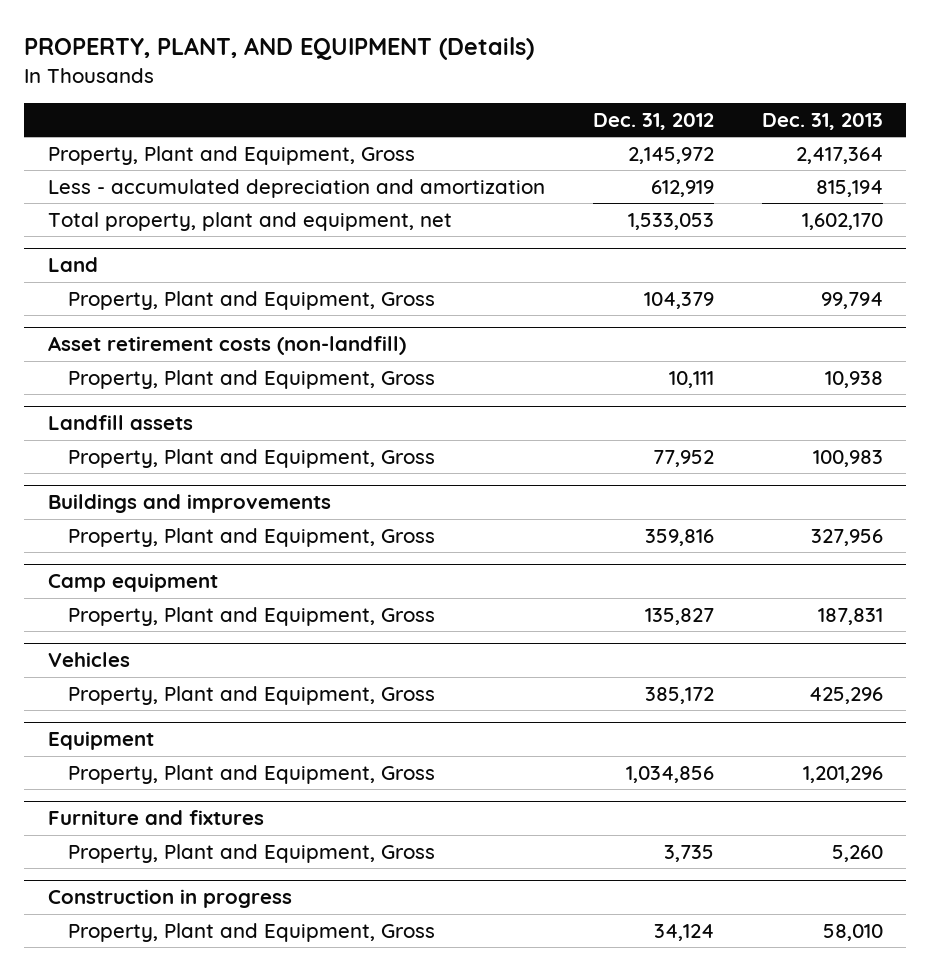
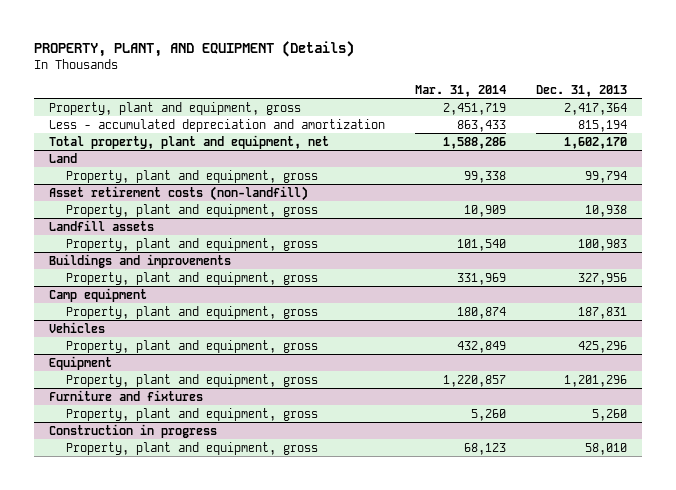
- | Dec. 31, 2012 | Dec. 31, 2013
+ | Mar. 31, 2014 | Dec. 31, 2013
- Property, Plant and Equipment, Gross | 2,145,972 | 2,417,364
+ Property, plant and equipment, gross | 2,451,719 | 2,417,364
@ Land
- Property, Plant and Equipment, Gross | 104,379 | 99,794
+ Property, plant and equipment, gross | 99,338 | 99,794
@ Asset retirement costs (non-landfill)
- Property, Plant and Equipment, Gross | 10,111 | 10,938
+ Property, plant and equipment, gross | 10,909 | 10,938
@ Landfill assets
- Property, Plant and Equipment, Gross | 77,952 | 100,983
+ Property, plant and equipment, gross | 101,540 | 100,983
@ Buildings and improvements
- Property, Plant and Equipment, Gross | 359,816 | 327,956
+ Property, plant and equipment, gross | 331,969 | 327,956
@ Camp equipment
- Property, Plant and Equipment, Gross | 135,827 | 187,831
+ Property, plant and equipment, gross | 180,874 | 187,831
@ Vehicles
- Property, Plant and Equipment, Gross | 385,172 | 425,296
+ Property, plant and equipment, gross | 432,849 | 425,296
@ Equipment
- Property, Plant and Equipment, Gross | 1,034,856 | 1,201,296
+ Property, plant and equipment, gross | 1,220,857 | 1,201,296
@ Furniture and fixtures
- Property, Plant and Equipment, Gross | 3,735 | 5,260
+ Property, plant and equipment, gross | 5,260 | 5,260
@ Construction in progress
- Property, Plant and Equipment, Gross | 34,124 | 58,010
+ Property, plant and equipment, gross | 68,123 | 58,010

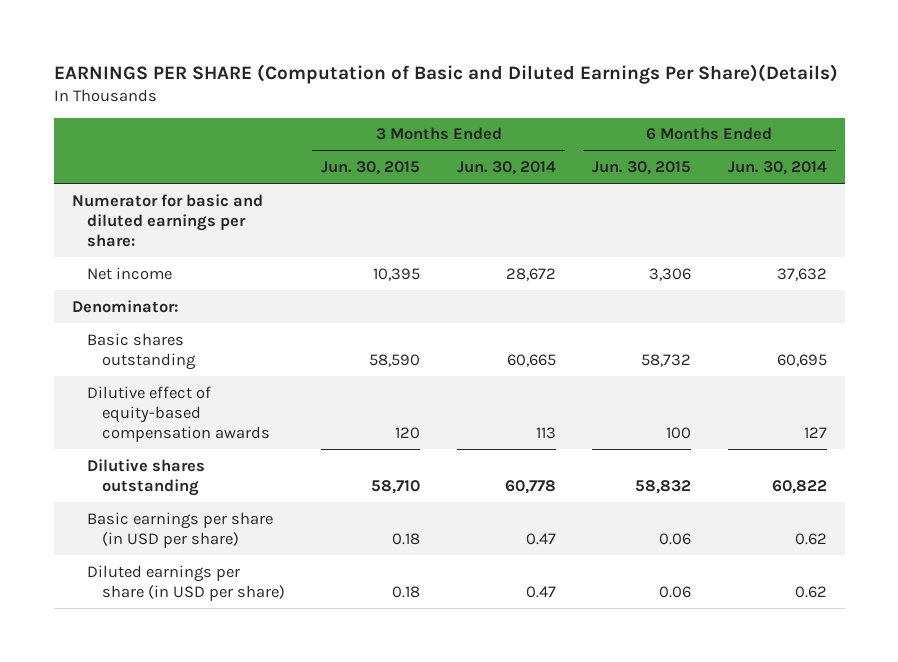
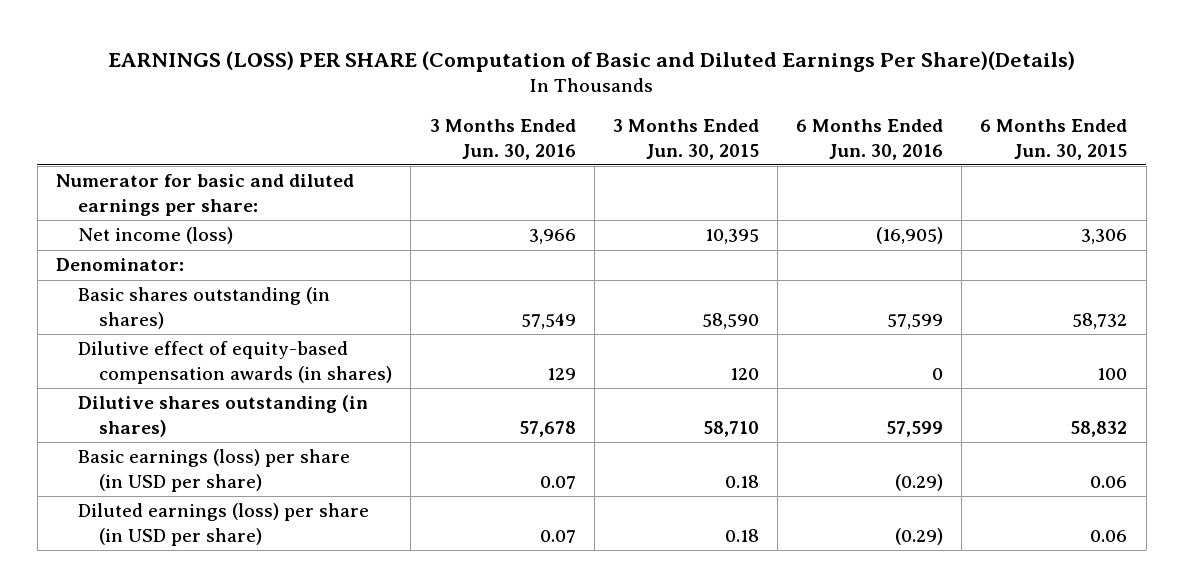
- EARNINGS PER SHARE (Computation of Basic and Diluted Earnings Per Share)(Details)
+ EARNINGS (LOSS) PER SHARE (Computation of Basic and Diluted Earnings Per Share)(Details)
- | 3 Months Ended Jun. 30, 2015 | 3 Months Ended Jun. 30, 2014 | 6 Months Ended Jun. 30, 2015 | 6 Months Ended Jun. 30, 2014
+ | 3 Months Ended Jun. 30, 2016 | 3 Months Ended Jun. 30, 2015 | 6 Months Ended Jun. 30, 2016 | 6 Months Ended Jun. 30, 2015
- Net income | 10,395 | 28,672 | 3,306 | 37,632
+ Net income (loss) | 3,966 | 10,395 | (16,905) | 3,306
- Basic shares outstanding | 58,590 | 60,665 | 58,732 | 60,695
- Dilutive effect of equity-based compensation awards | 120 | 113 | 100 | 127
- Dilutive shares outstanding | 58,710 | 60,778 | 58,832 | 60,822
- Basic earnings per share (in USD per share) | 0.18 | 0.47 | 0.06 | 0.62
- Diluted earnings per share (in USD per share) | 0.18 | 0.47 | 0.06 | 0.62
+ Basic shares outstanding (in shares) | 57,549 | 58,590 | 57,599 | 58,732
+ Dilutive effect of equity-based compensation awards (in shares) | 129 | 120 | 0 | 100
+ Dilutive shares outstanding (in shares) | 57,678 | 58,710 | 57,599 | 58,832
+ Basic earnings (loss) per share (in USD per share) | 0.07 | 0.18 | (0.29) | 0.06
+ Diluted earnings (loss) per share (in USD per share) | 0.07 | 0.18 | (0.29) | 0.06

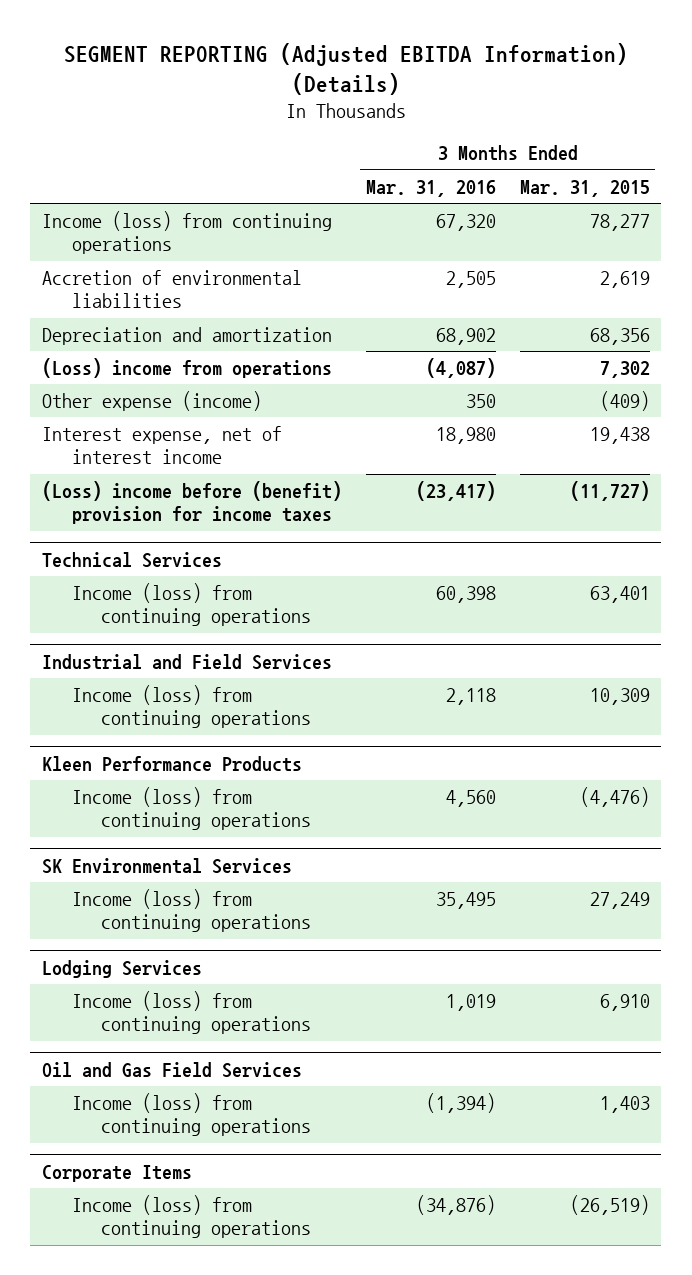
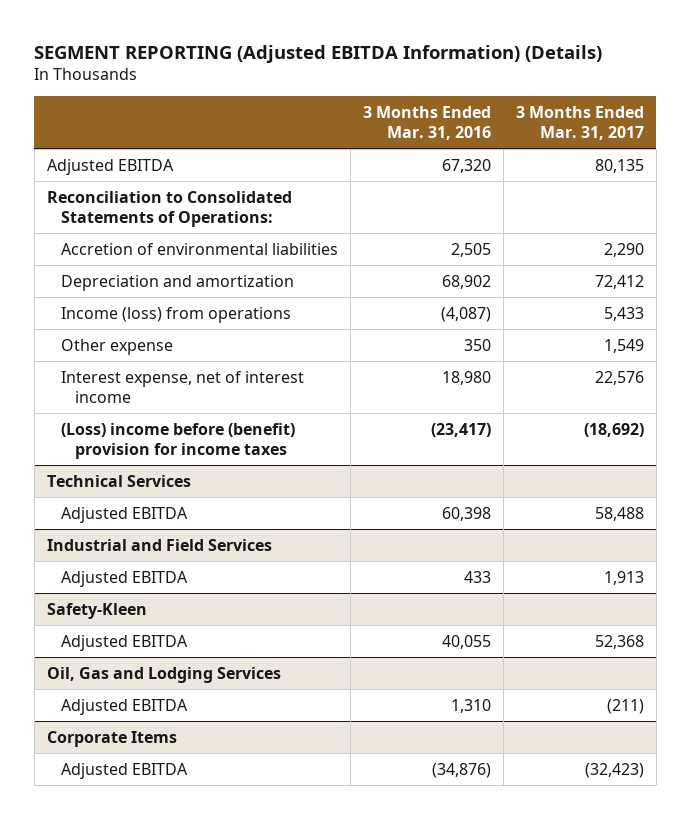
- | 3 Months Ended Mar. 31, 2016 | 3 Months Ended Mar. 31, 2015
+ | 3 Months Ended Mar. 31, 2016 | 3 Months Ended Mar. 31, 2017
- Income (loss) from continuing operations | 67,320 | 78,277
+ Adjusted EBITDA | 67,320 | 80,135
+ Reconciliation to Consolidated Statements of Operations:
- (Loss) income from operations | (4,087) | 7,302
- Other expense (income) | 350 | (409)
+ Income (loss) from operations | (4,087) | 5,433
+ Other expense | 350 | 1,549
@ Technical Services
- Income (loss) from continuing operations | 60,398 | 63,401
+ Adjusted EBITDA | 60,398 | 58,488
@ Industrial and Field Services
- Income (loss) from continuing operations | 2,118 | 10,309
- Kleen Performance Products
- Income (loss) from continuing operations | 4,560 | (4,476)
- SK Environmental Services
- Income (loss) from continuing operations | 35,495 | 27,249
- Lodging Services
- Income (loss) from continuing operations | 1,019 | 6,910
- Oil and Gas Field Services
- Income (loss) from continuing operations | (1,394) | 1,403
@ Industrial and Field Services
+ Adjusted EBITDA | 433 | 1,913
+ Safety-Kleen
+ Adjusted EBITDA | 40,055 | 52,368
+ Oil, Gas and Lodging Services
+ Adjusted EBITDA | 1,310 | (211)
@ Corporate Items
- Income (loss) from continuing operations | (34,876) | (26,519)
+ Adjusted EBITDA | (34,876) | (32,423)

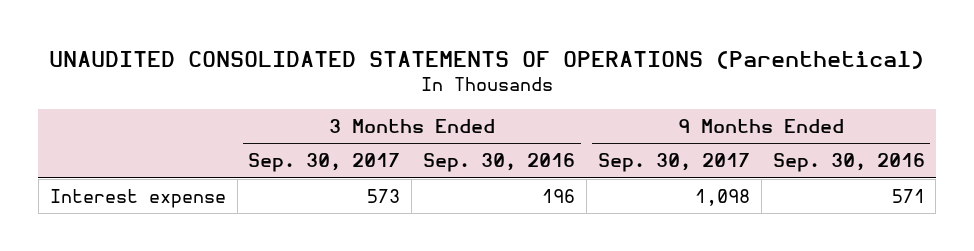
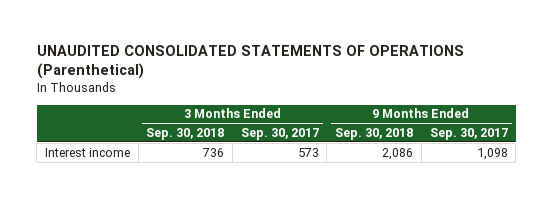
- | 3 Months Ended Sep. 30, 2017 | 3 Months Ended Sep. 30, 2016 | 9 Months Ended Sep. 30, 2017 | 9 Months Ended Sep. 30, 2016
+ | 3 Months Ended Sep. 30, 2018 | 3 Months Ended Sep. 30, 2017 | 9 Months Ended Sep. 30, 2018 | 9 Months Ended Sep. 30, 2017
- Interest expense | 573 | 196 | 1,098 | 571
+ Interest income | 736 | 573 | 2,086 | 1,098

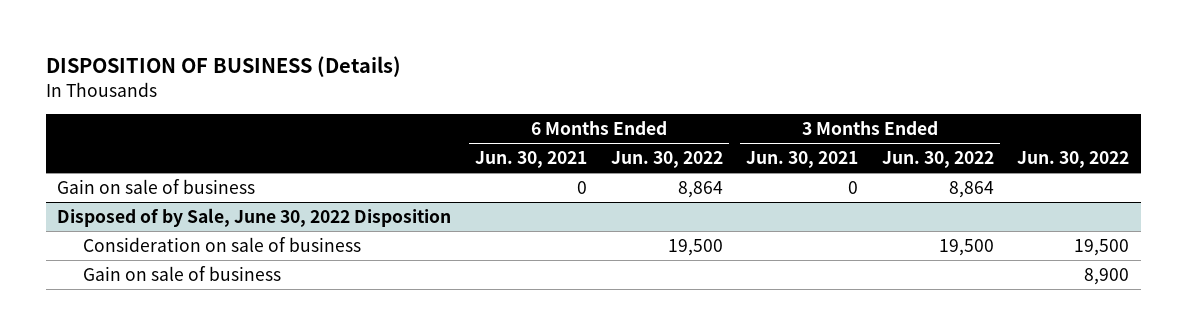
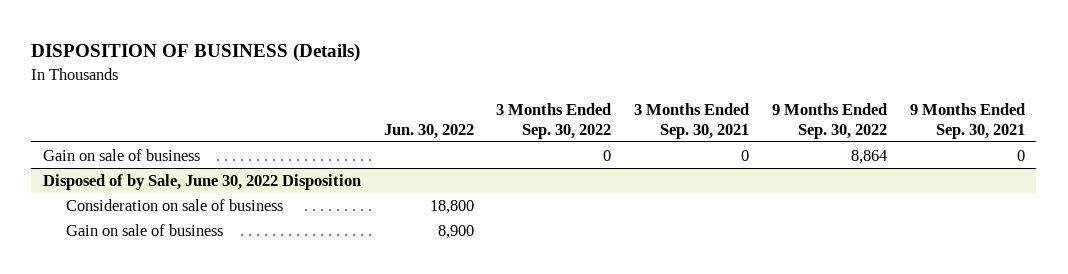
- | 6 Months Ended Jun. 30, 2021 | 6 Months Ended Jun. 30, 2022 | 3 Months Ended Jun. 30, 2021 | 3 Months Ended Jun. 30, 2022 | Jun. 30, 2022
+ | Jun. 30, 2022 | 3 Months Ended Sep. 30, 2022 | 3 Months Ended Sep. 30, 2021 | 9 Months Ended Sep. 30, 2022 | 9 Months Ended Sep. 30, 2021
@ Disposed of by Sale, June 30, 2022 Disposition
- Consideration on sale of business | | 19,500 | | 19,500 | 19,500
+ Consideration on sale of business | 18,800 | | | |

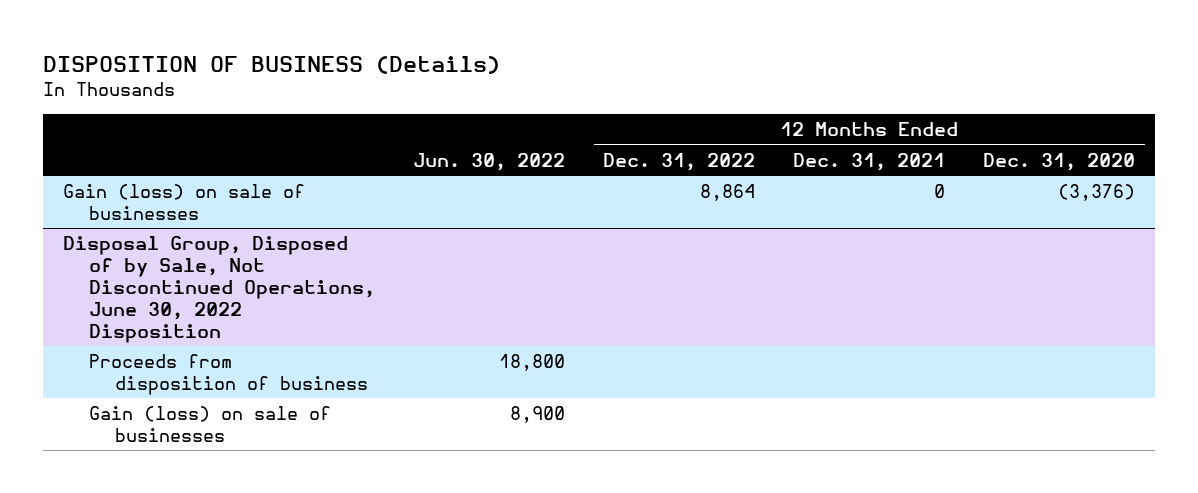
- | Jun. 30, 2022 | 3 Months Ended Sep. 30, 2022 | 3 Months Ended Sep. 30, 2021 | 9 Months Ended Sep. 30, 2022 | 9 Months Ended Sep. 30, 2021
+ | Jun. 30, 2022 | 12 Months Ended Dec. 31, 2022 | 12 Months Ended Dec. 31, 2021 | 12 Months Ended Dec. 31, 2020
- Gain on sale of business | | 0 | 0 | 8,864 | 0
- Disposed of by Sale, June 30, 2022 Disposition
- Consideration on sale of business | 18,800 | | | |
- Gain on sale of business | 8,900 | | | |
+ Gain (loss) on sale of businesses | | 8,864 | 0 | (3,376)
+ Disposal Group, Disposed of by Sale, Not Discontinued Operations, June 30, 2022 Disposition
+ Proceeds from disposition of business | 18,800 | | |
+ Gain (loss) on sale of businesses | 8,900 | | |

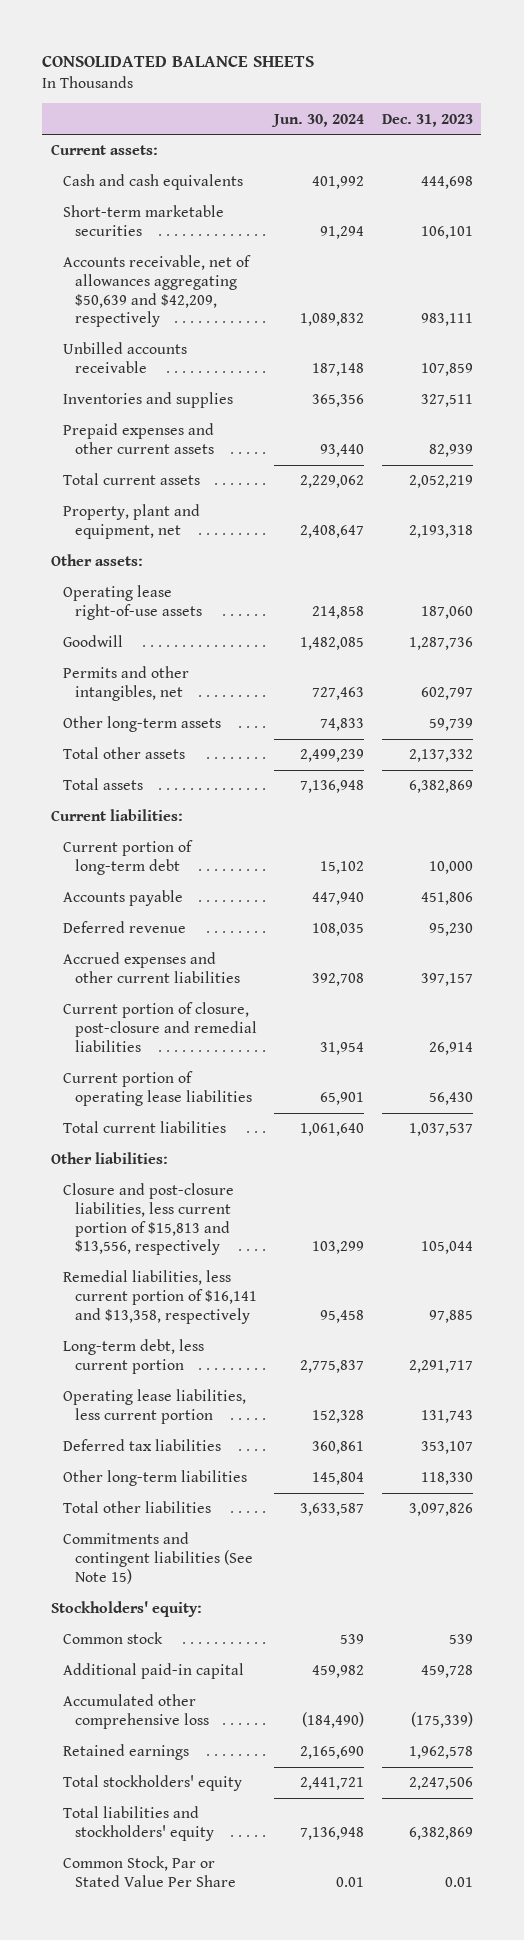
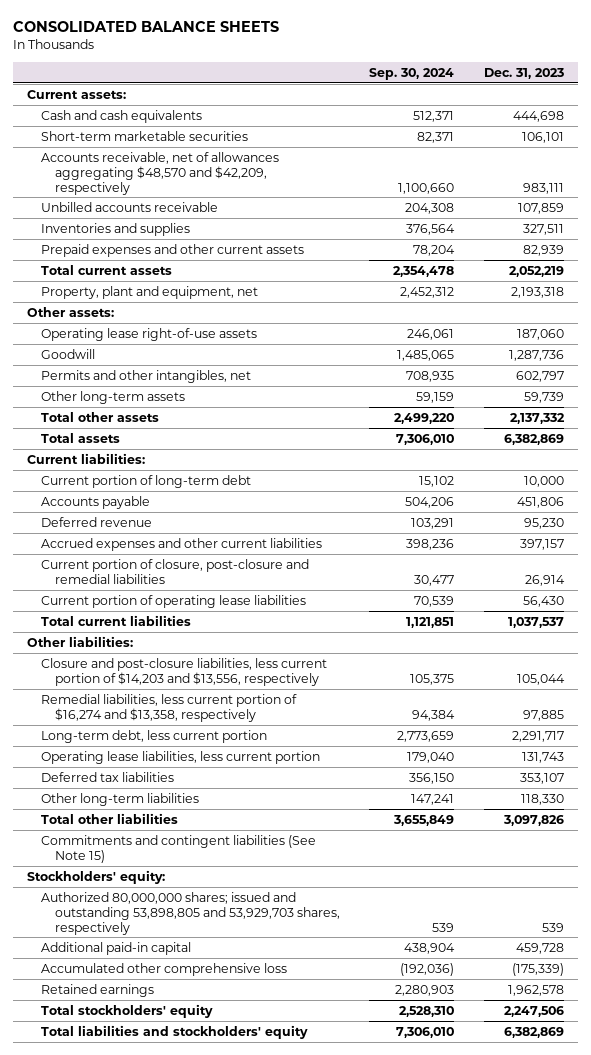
- | Jun. 30, 2024 | Dec. 31, 2023
+ | Sep. 30, 2024 | Dec. 31, 2023
- Accounts receivable, net of allowances aggregating $50,639 and $42,209, respectively | 1,089,832 | 983,111
+ Accounts receivable, net of allowances aggregating $48,570 and $42,209, respectively | 1,100,660 | 983,111
- Closure and post-closure liabilities, less current portion of $15,813 and $13,556, respectively | 103,299 | 105,044
- Remedial liabilities, less current portion of $16,141 and $13,358, respectively | 95,458 | 97,885
+ Closure and post-closure liabilities, less current portion of $14,203 and $13,556, respectively | 105,375 | 105,044
+ Remedial liabilities, less current portion of $16,274 and $13,358, respectively | 94,384 | 97,885
- Common stock | 539 | 539
+ Authorized 80,000,000 shares; issued and outstanding 53,898,805 and 53,929,703 shares, respectively | 539 | 539
- Common Stock, Par or Stated Value Per Share | 0.01 | 0.01

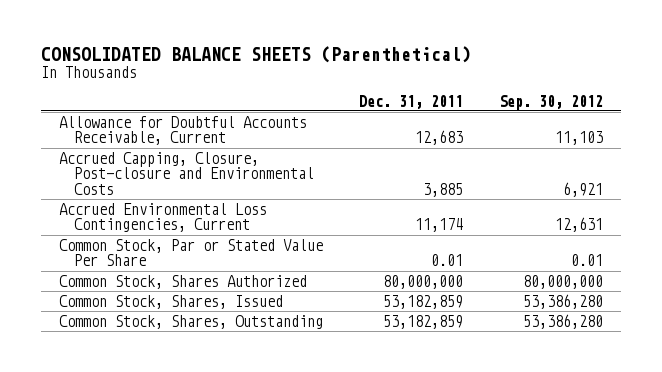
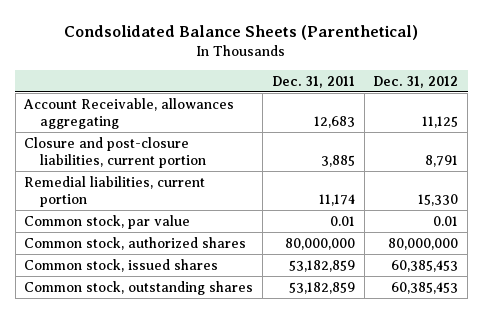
- CONSOLIDATED BALANCE SHEETS (Parenthetical)
+ Condsolidated Balance Sheets (Parenthetical)
- | Dec. 31, 2011 | Sep. 30, 2012
+ | Dec. 31, 2011 | Dec. 31, 2012
- Allowance for Doubtful Accounts Receivable, Current | 12,683 | 11,103
- Accrued Capping, Closure, Post-closure and Environmental Costs | 3,885 | 6,921
- Accrued Environmental Loss Contingencies, Current | 11,174 | 12,631
- Common Stock, Par or Stated Value Per Share | 0.01 | 0.01
- Common Stock, Shares Authorized | 80,000,000 | 80,000,000
- Common Stock, Shares, Issued | 53,182,859 | 53,386,280
- Common Stock, Shares, Outstanding | 53,182,859 | 53,386,280
+ Account Receivable, allowances aggregating | 12,683 | 11,125
+ Closure and post-closure liabilities, current portion | 3,885 | 8,791
+ Remedial liabilities, current portion | 11,174 | 15,330
+ Common stock, par value | 0.01 | 0.01
+ Common stock, authorized shares | 80,000,000 | 80,000,000
+ Common stock, issued shares | 53,182,859 | 60,385,453
+ Common stock, outstanding shares | 53,182,859 | 60,385,453

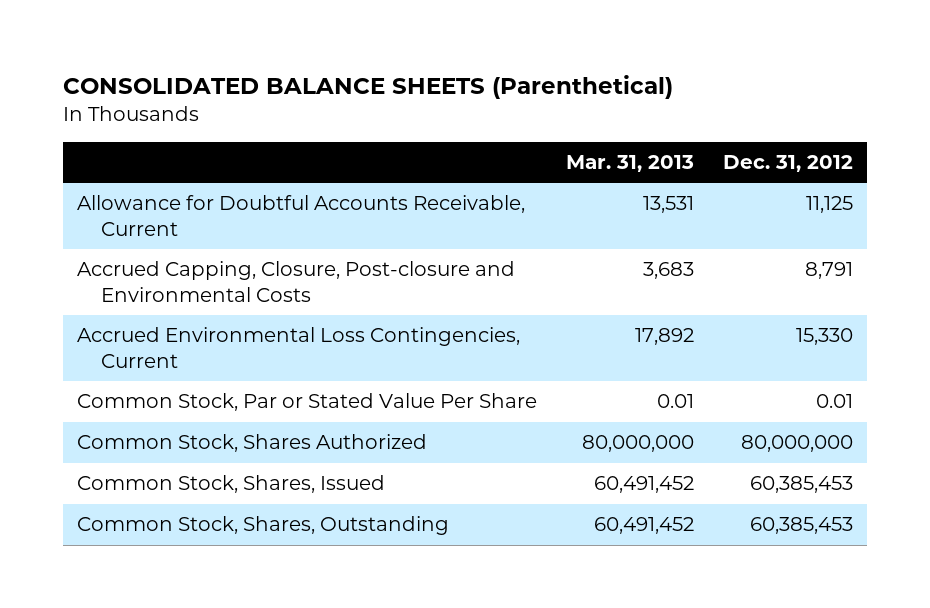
- Condsolidated Balance Sheets (Parenthetical)
+ CONSOLIDATED BALANCE SHEETS (Parenthetical)
- | Dec. 31, 2011 | Dec. 31, 2012
+ | Mar. 31, 2013 | Dec. 31, 2012
- Account Receivable, allowances aggregating | 12,683 | 11,125
- Closure and post-closure liabilities, current portion | 3,885 | 8,791
- Remedial liabilities, current portion | 11,174 | 15,330
- Common stock, par value | 0.01 | 0.01
- Common stock, authorized shares | 80,000,000 | 80,000,000
- Common stock, issued shares | 53,182,859 | 60,385,453
- Common stock, outstanding shares | 53,182,859 | 60,385,453
+ Allowance for Doubtful Accounts Receivable, Current | 13,531 | 11,125
+ Accrued Capping, Closure, Post-closure and Environmental Costs | 3,683 | 8,791
+ Accrued Environmental Loss Contingencies, Current | 17,892 | 15,330
+ Common Stock, Par or Stated Value Per Share | 0.01 | 0.01
+ Common Stock, Shares Authorized | 80,000,000 | 80,000,000
+ Common Stock, Shares, Issued | 60,491,452 | 60,385,453
+ Common Stock, Shares, Outstanding | 60,491,452 | 60,385,453

